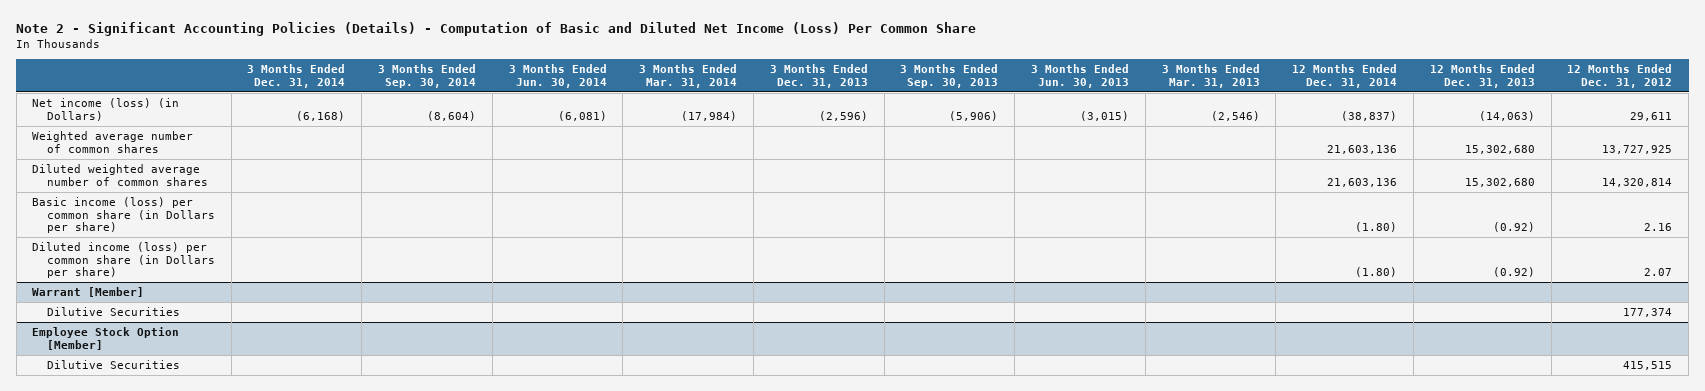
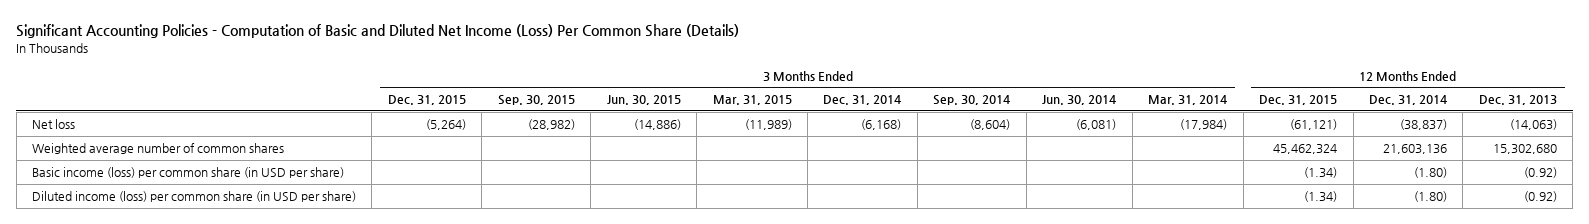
- Note 2 - Significant Accounting Policies (Details) - Computation of Basic and Diluted Net Income (Loss) Per Common Share
+ Significant Accounting Policies - Computation of Basic and Diluted Net Income (Loss) Per Common Share (Details)
- | 3 Months Ended Dec. 31, 2014 | 3 Months Ended Sep. 30, 2014 | 3 Months Ended Jun. 30, 2014 | 3 Months Ended Mar. 31, 2014 | 3 Months Ended Dec. 31, 2013 | 3 Months Ended Sep. 30, 2013 | 3 Months Ended Jun. 30, 2013 | 3 Months Ended Mar. 31, 2013 | 12 Months Ended Dec. 31, 2014 | 12 Months Ended Dec. 31, 2013 | 12 Months Ended Dec. 31, 2012
+ | 3 Months Ended Dec. 31, 2015 | 3 Months Ended Sep. 30, 2015 | 3 Months Ended Jun. 30, 2015 | 3 Months Ended Mar. 31, 2015 | 3 Months Ended Dec. 31, 2014 | 3 Months Ended Sep. 30, 2014 | 3 Months Ended Jun. 30, 2014 | 3 Months Ended Mar. 31, 2014 | 12 Months Ended Dec. 31, 2015 | 12 Months Ended Dec. 31, 2014 | 12 Months Ended Dec. 31, 2013
- Net income (loss) (in Dollars) | (6,168) | (8,604) | (6,081) | (17,984) | (2,596) | (5,906) | (3,015) | (2,546) | (38,837) | (14,063) | 29,611
+ Net loss | (5,264) | (28,982) | (14,886) | (11,989) | (6,168) | (8,604) | (6,081) | (17,984) | (61,121) | (38,837) | (14,063)
- Diluted weighted average number of common shares | | | | | | | | | 21,603,136 | 15,302,680 | 14,320,814
- Basic income (loss) per common share (in Dollars per share) | | | | | | | | | (1.80) | (0.92) | 2.16
- Diluted income (loss) per common share (in Dollars per share) | | | | | | | | | (1.80) | (0.92) | 2.07
- Warrant [Member]
- Dilutive Securities | | | | | | | | | | | 177,374
- Employee Stock Option [Member]
- Dilutive Securities | | | | | | | | | | | 415,515
+ Basic income (loss) per common share (in USD per share) | | | | | | | | | (1.34) | (1.80) | (0.92)
+ Diluted income (loss) per common share (in USD per share) | | | | | | | | | (1.34) | (1.80) | (0.92)

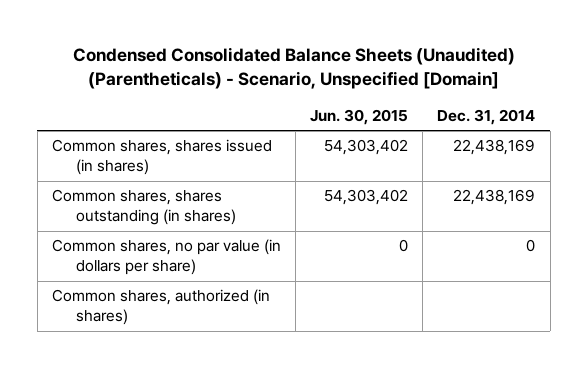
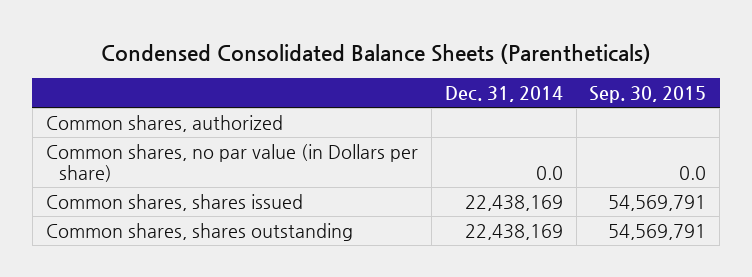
- Condensed Consolidated Balance Sheets (Unaudited) (Parentheticals) - Scenario, Unspecified [Domain]
+ Condensed Consolidated Balance Sheets (Parentheticals)
- | Jun. 30, 2015 | Dec. 31, 2014
+ | Dec. 31, 2014 | Sep. 30, 2015
- Common shares, shares issued (in shares) | 54,303,402 | 22,438,169
- Common shares, shares outstanding (in shares) | 54,303,402 | 22,438,169
- Common shares, no par value (in dollars per share) | 0 | 0
- Common shares, authorized (in shares)
+ Common shares, authorized
+ Common shares, no par value (in Dollars per share) | 0.0 | 0.0
+ Common shares, shares issued | 22,438,169 | 54,569,791
+ Common shares, shares outstanding | 22,438,169 | 54,569,791

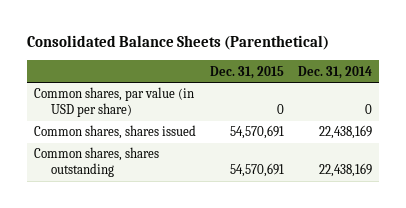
- Condensed Consolidated Balance Sheets (Parentheticals)
+ Consolidated Balance Sheets (Parenthetical)
- | Dec. 31, 2014 | Sep. 30, 2015
+ | Dec. 31, 2015 | Dec. 31, 2014
- Common shares, authorized
- Common shares, no par value (in Dollars per share) | 0.0 | 0.0
+ Common shares, par value (in USD per share) | 0 | 0

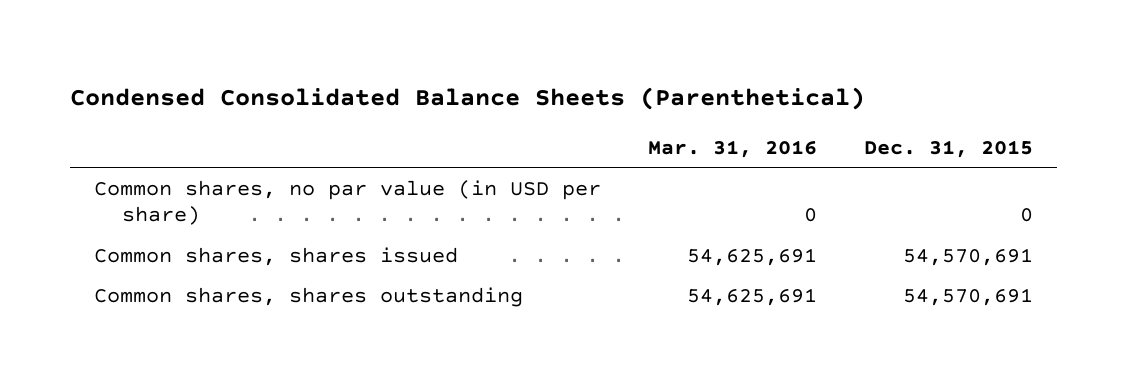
- Consolidated Balance Sheets (Parenthetical)
+ Condensed Consolidated Balance Sheets (Parenthetical)
- | Dec. 31, 2015 | Dec. 31, 2014
+ | Mar. 31, 2016 | Dec. 31, 2015
- Common shares, par value (in USD per share) | 0 | 0
+ Common shares, no par value (in USD per share) | 0 | 0

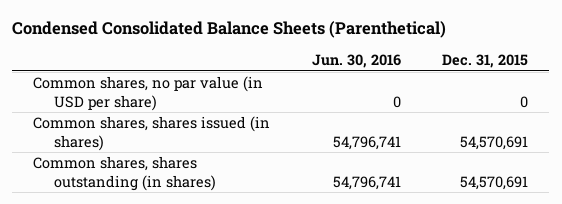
- | Mar. 31, 2016 | Dec. 31, 2015
+ | Jun. 30, 2016 | Dec. 31, 2015
- Common shares, shares issued | 54,625,691 | 54,570,691
- Common shares, shares outstanding | 54,625,691 | 54,570,691
+ Common shares, shares issued (in shares) | 54,796,741 | 54,570,691
+ Common shares, shares outstanding (in shares) | 54,796,741 | 54,570,691

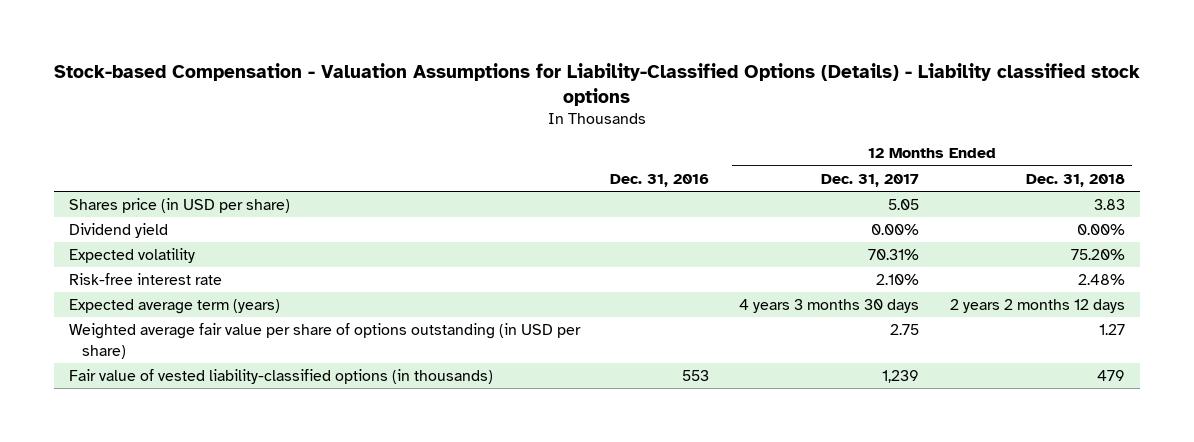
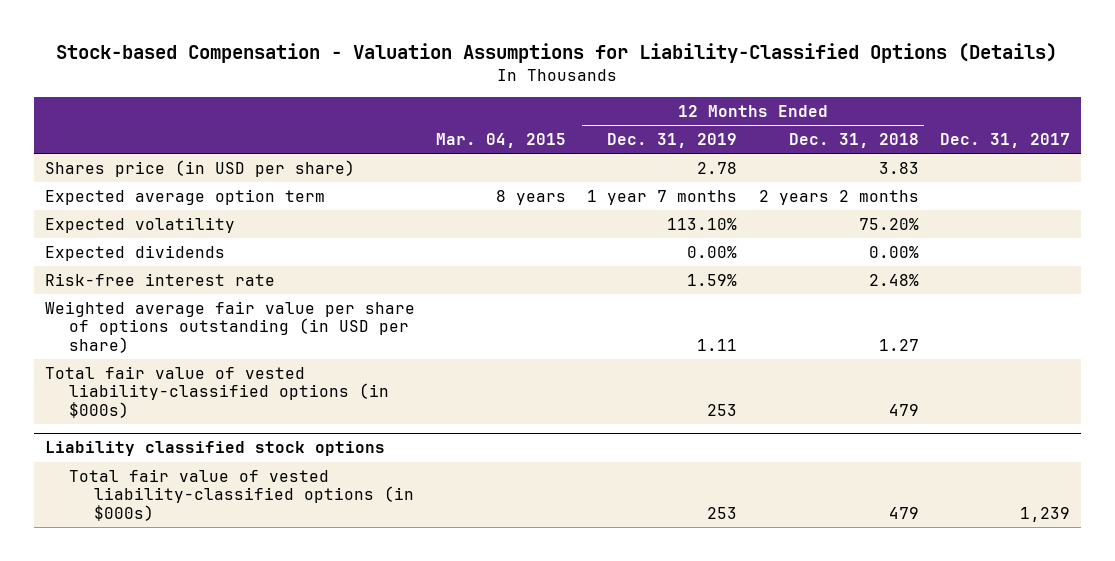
- Stock-based Compensation - Valuation Assumptions for Liability-Classified Options (Details) - Liability classified stock options
+ Stock-based Compensation - Valuation Assumptions for Liability-Classified Options (Details)
- | Dec. 31, 2016 | 12 Months Ended Dec. 31, 2017 | 12 Months Ended Dec. 31, 2018
+ | Mar. 04, 2015 | 12 Months Ended Dec. 31, 2019 | 12 Months Ended Dec. 31, 2018 | Dec. 31, 2017
- Dividend yield | | 0.00% | 0.00%
+ Expected average option term | 8 years | 1 year 7 months | 2 years 2 months |
+ Expected dividends | | 0.00% | 0.00% |
- Expected average term (years) | | 4 years 3 months 30 days | 2 years 2 months 12 days
- Fair value of vested liability-classified options (in thousands) | 553 | 1,239 | 479
+ Total fair value of vested liability-classified options (in $000s) | | 253 | 479 |
+ Liability classified stock options
+ Total fair value of vested liability-classified options (in $000s) | | 253 | 479 | 1,239

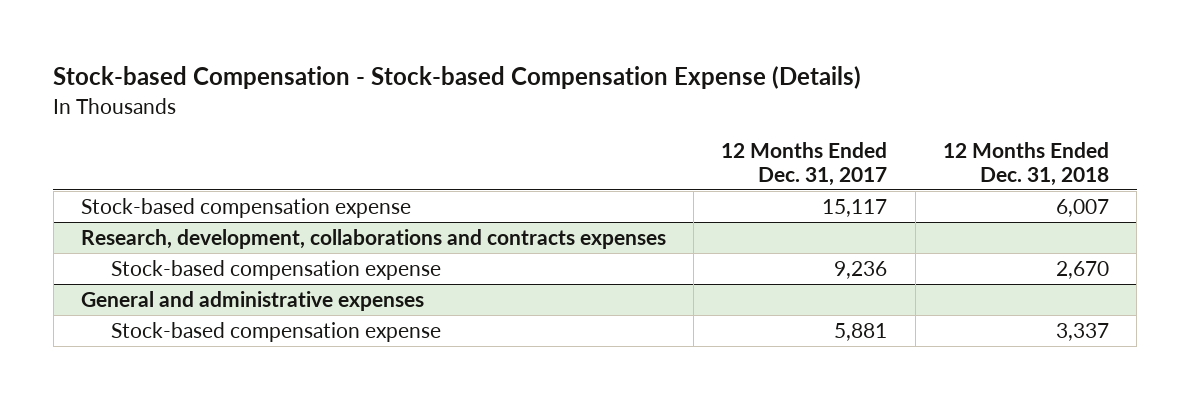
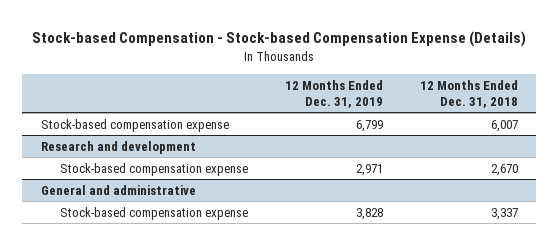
- | 12 Months Ended Dec. 31, 2017 | 12 Months Ended Dec. 31, 2018
+ | 12 Months Ended Dec. 31, 2019 | 12 Months Ended Dec. 31, 2018
- Research, development, collaborations and contracts expenses
+ Research and development
- General and administrative expenses
+ General and administrative

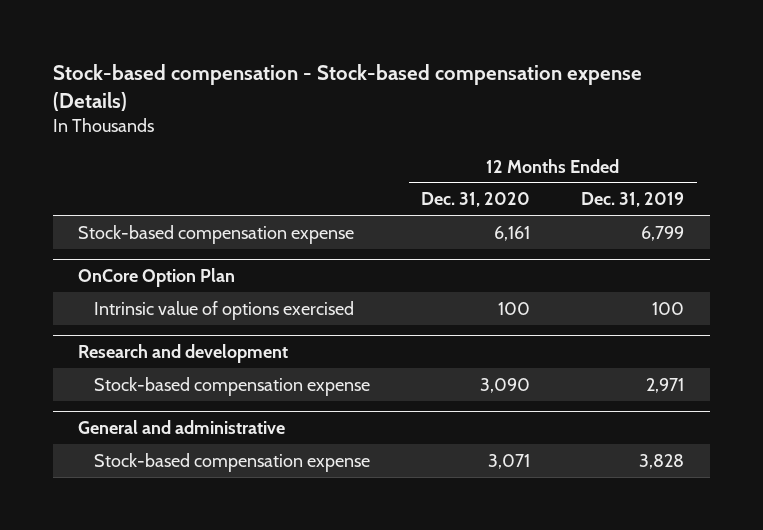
- Stock-based Compensation - Stock-based Compensation Expense (Details)
+ Stock-based compensation - Stock-based compensation expense (Details)
- | 12 Months Ended Dec. 31, 2019 | 12 Months Ended Dec. 31, 2018
+ | 12 Months Ended Dec. 31, 2020 | 12 Months Ended Dec. 31, 2019
+ OnCore Option Plan
+ Intrinsic value of options exercised | 100 | 100

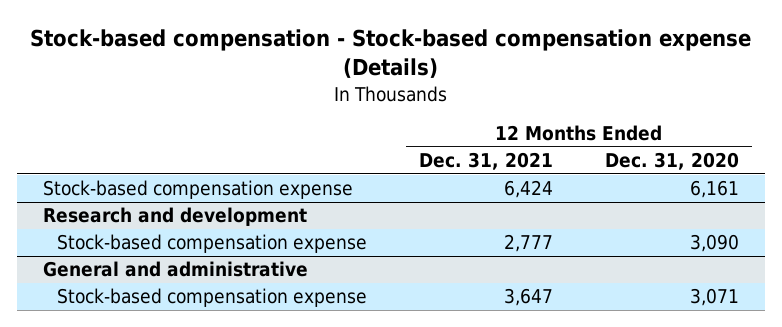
- | 12 Months Ended Dec. 31, 2020 | 12 Months Ended Dec. 31, 2019
+ | 12 Months Ended Dec. 31, 2021 | 12 Months Ended Dec. 31, 2020
- OnCore Option Plan
- Intrinsic value of options exercised | 100 | 100

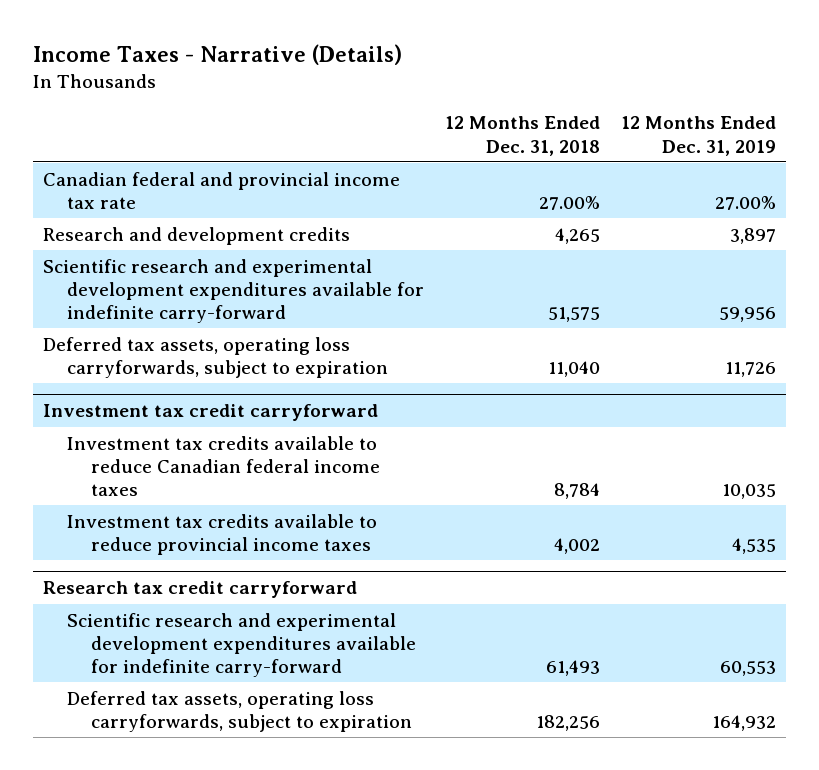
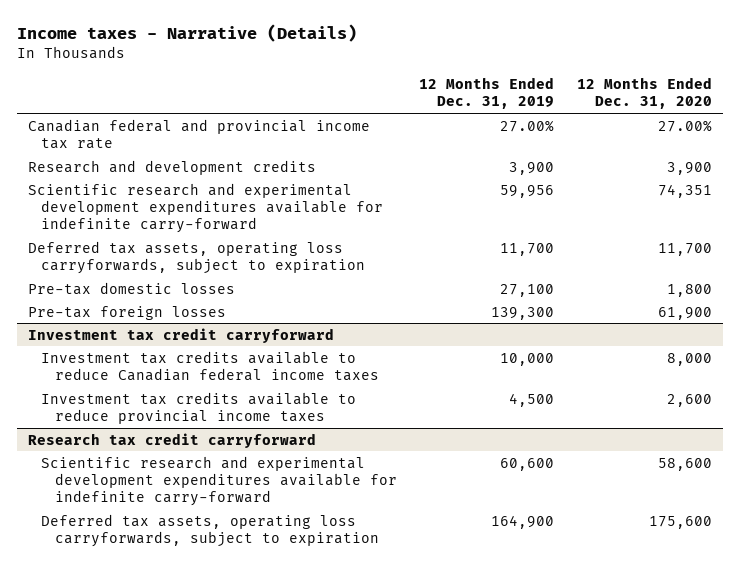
- Income Taxes - Narrative (Details)
+ Income taxes - Narrative (Details)
- | 12 Months Ended Dec. 31, 2018 | 12 Months Ended Dec. 31, 2019
+ | 12 Months Ended Dec. 31, 2019 | 12 Months Ended Dec. 31, 2020
- Research and development credits | 4,265 | 3,897
+ Research and development credits | 3,900 | 3,900
- Deferred tax assets, operating loss carryforwards, subject to expiration | 11,040 | 11,726
+ Deferred tax assets, operating loss carryforwards, subject to expiration | 11,700 | 11,700
+ Pre-tax domestic losses | 27,100 | 1,800
+ Pre-tax foreign losses | 139,300 | 61,900
@ Investment tax credit carryforward
- Investment tax credits available to reduce Canadian federal income taxes | 8,784 | 10,035
- Investment tax credits available to reduce provincial income taxes | 4,002 | 4,535
+ Investment tax credits available to reduce Canadian federal income taxes | 10,000 | 8,000
+ Investment tax credits available to reduce provincial income taxes | 4,500 | 2,600
@ Research tax credit carryforward
- Scientific research and experimental development expenditures available for indefinite carry-forward | 61,493 | 60,553
- Deferred tax assets, operating loss carryforwards, subject to expiration | 182,256 | 164,932
+ Scientific research and experimental development expenditures available for indefinite carry-forward | 60,600 | 58,600
+ Deferred tax assets, operating loss carryforwards, subject to expiration | 164,900 | 175,600

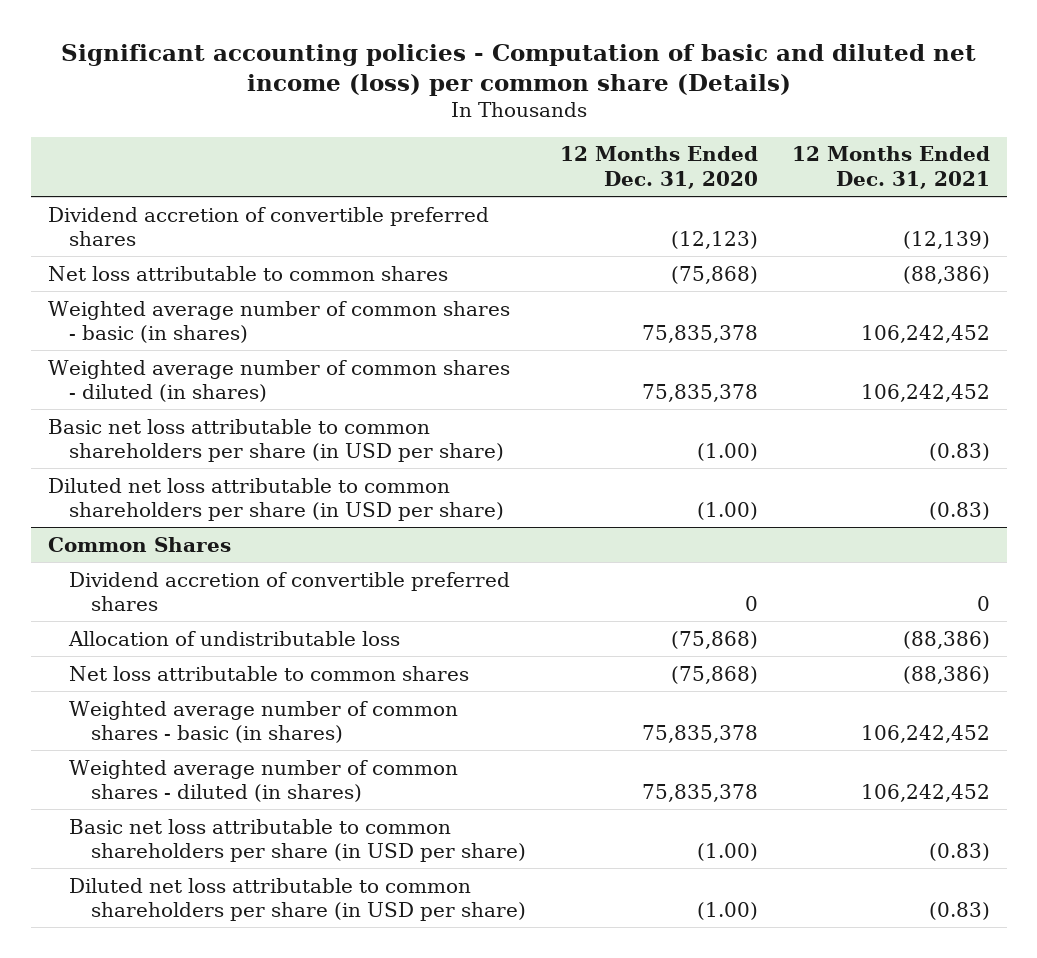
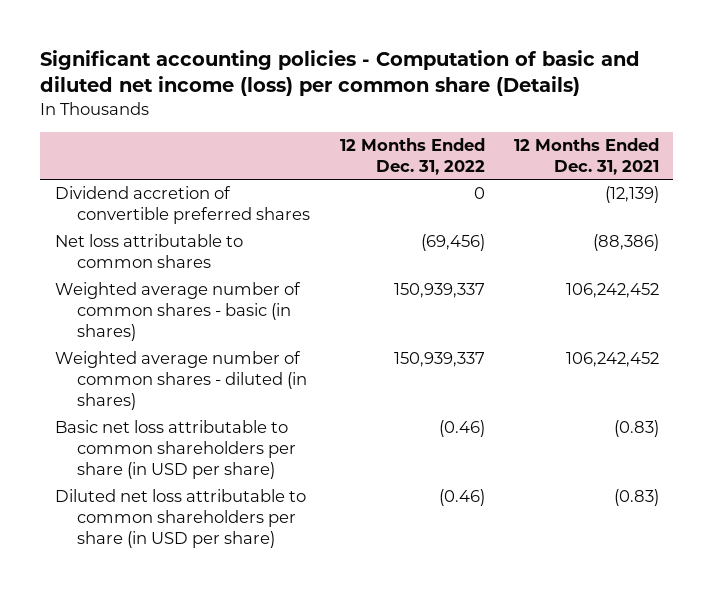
- | 12 Months Ended Dec. 31, 2020 | 12 Months Ended Dec. 31, 2021
+ | 12 Months Ended Dec. 31, 2022 | 12 Months Ended Dec. 31, 2021
- Common Shares
- Dividend accretion of convertible preferred shares | 0 | 0
- Allocation of undistributable loss | (75,868) | (88,386)
- Net loss attributable to common shares | (75,868) | (88,386)
- Weighted average number of common shares - basic (in shares) | 75,835,378 | 106,242,452
- Weighted average number of common shares - diluted (in shares) | 75,835,378 | 106,242,452
- Basic net loss attributable to common shareholders per share (in USD per share) | (1.00) | (0.83)
- Diluted net loss attributable to common shareholders per share (in USD per share) | (1.00) | (0.83)

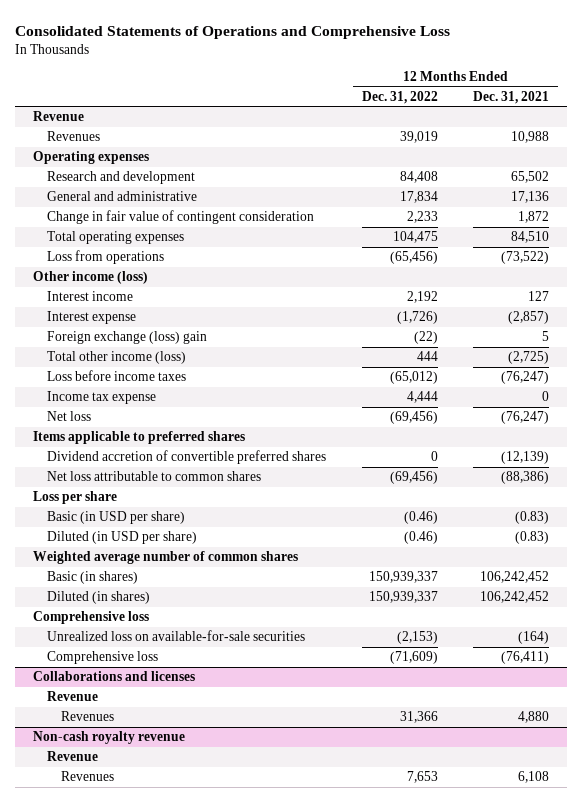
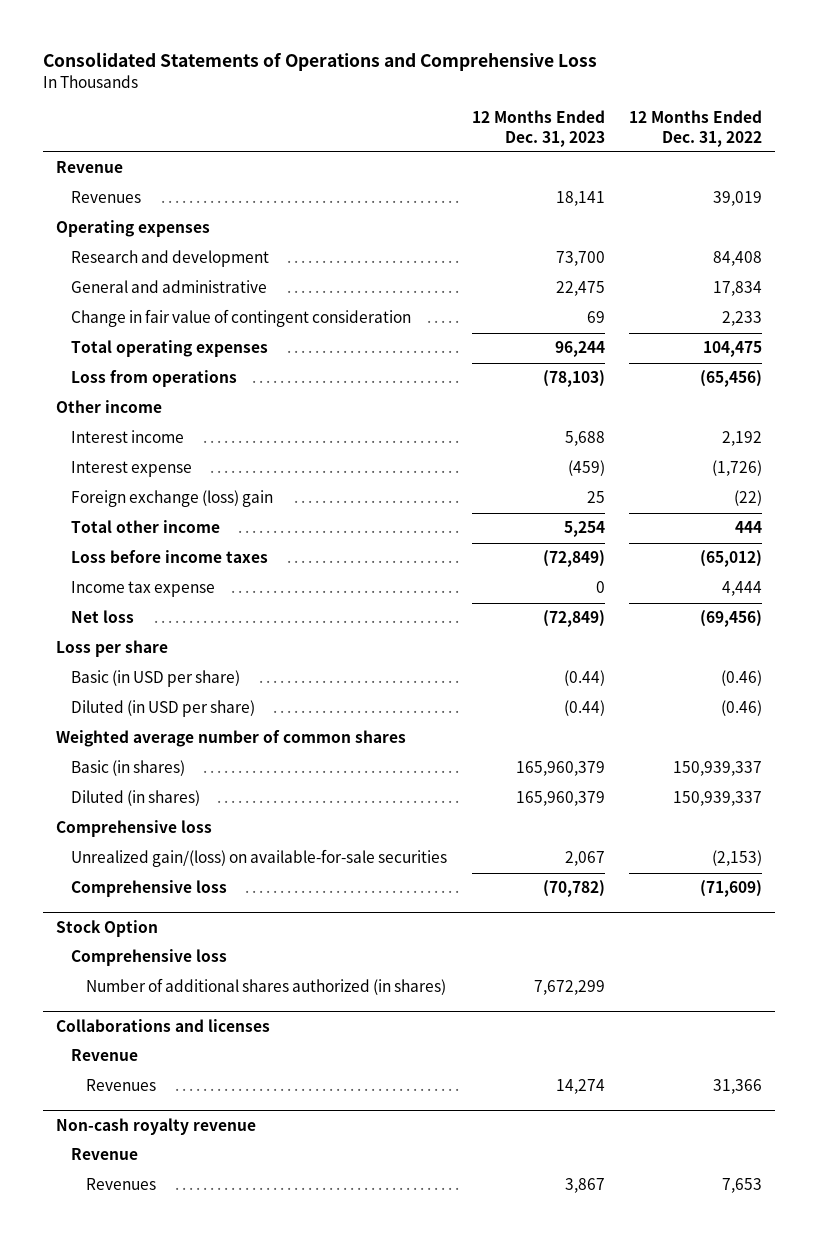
- | 12 Months Ended Dec. 31, 2022 | 12 Months Ended Dec. 31, 2021
+ | 12 Months Ended Dec. 31, 2023 | 12 Months Ended Dec. 31, 2022
- Other income (loss)
+ Other income
- Total other income (loss) | 444 | (2,725)
+ Total other income | 5,254 | 444
- Items applicable to preferred shares
- Dividend accretion of convertible preferred shares | 0 | (12,139)
- Net loss attributable to common shares | (69,456) | (88,386)
- Unrealized loss on available-for-sale securities | (2,153) | (164)
+ Unrealized gain/(loss) on available-for-sale securities | 2,067 | (2,153)
+ Stock Option
+ Comprehensive loss
+ Number of additional shares authorized (in shares) | 7,672,299 |

